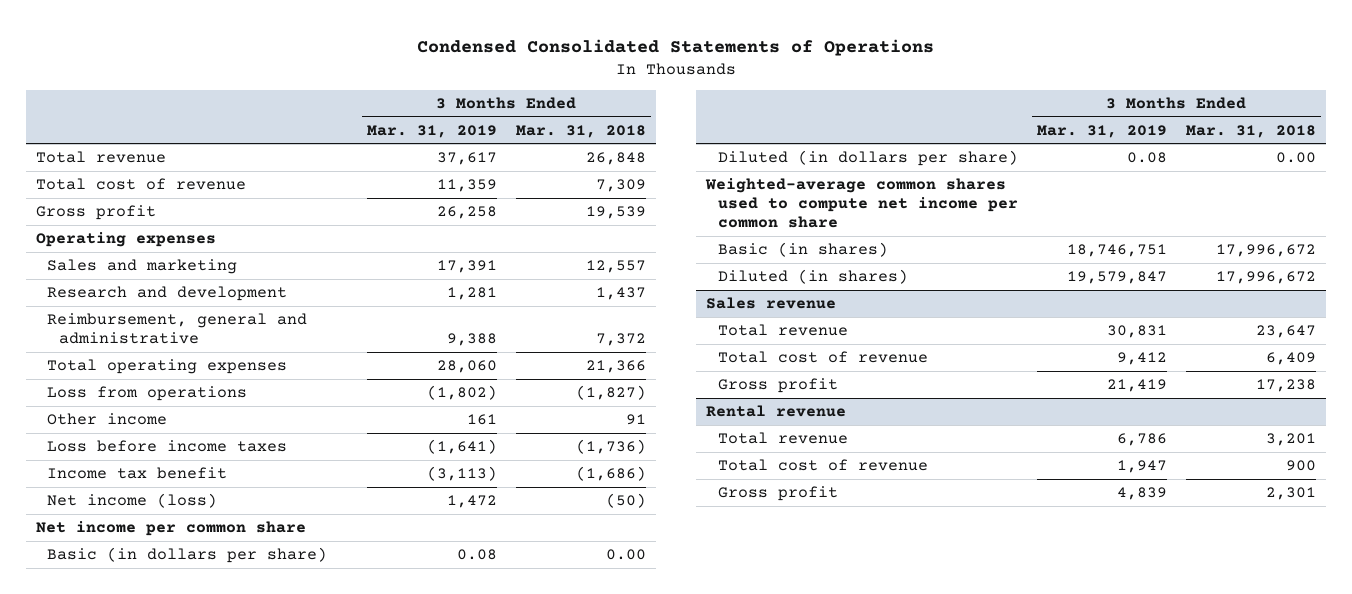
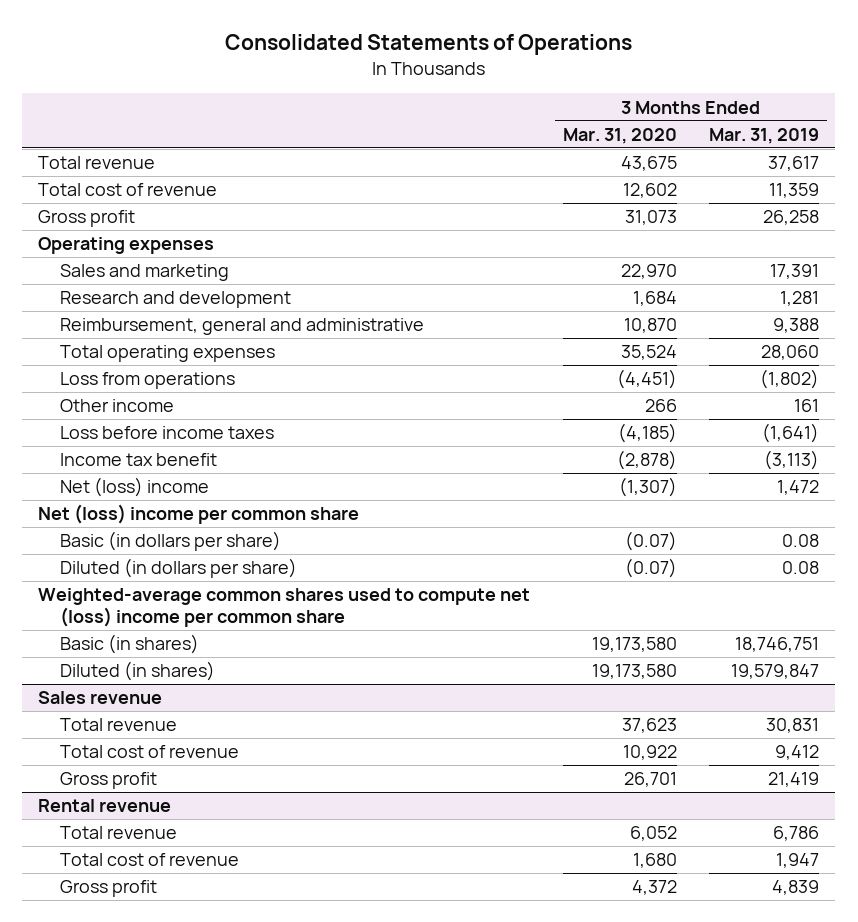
- Condensed Consolidated Statements of Operations
+ Consolidated Statements of Operations
- | 3 Months Ended Mar. 31, 2019 | 3 Months Ended Mar. 31, 2018
+ | 3 Months Ended Mar. 31, 2020 | 3 Months Ended Mar. 31, 2019
- Net income (loss) | 1,472 | (50)
- Net income per common share
+ Net (loss) income | (1,307) | 1,472
+ Net (loss) income per common share
- Weighted-average common shares used to compute net income per common share
+ Weighted-average common shares used to compute net (loss) income per common share

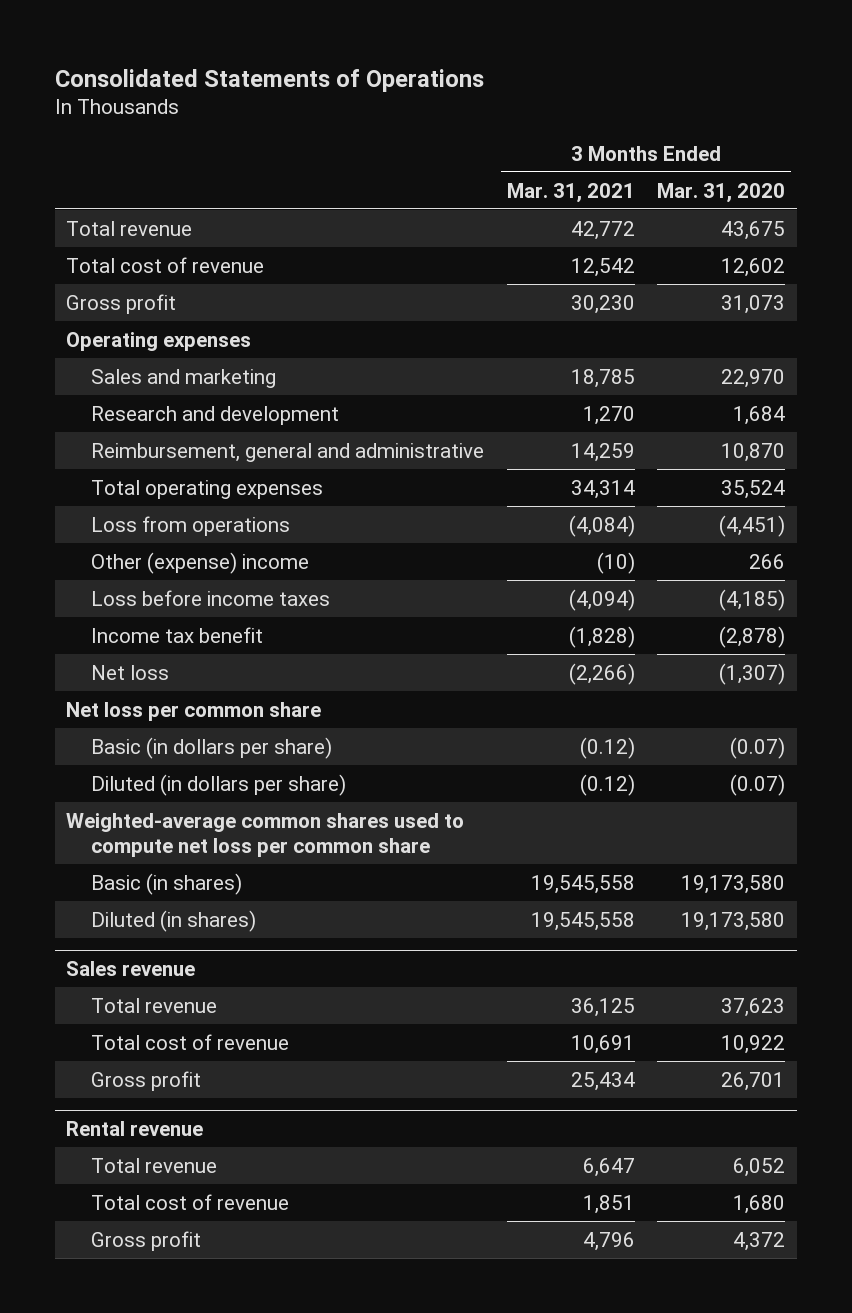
- | 3 Months Ended Mar. 31, 2020 | 3 Months Ended Mar. 31, 2019
+ | 3 Months Ended Mar. 31, 2021 | 3 Months Ended Mar. 31, 2020
- Other income | 266 | 161
+ Other (expense) income | (10) | 266
- Net (loss) income | (1,307) | 1,472
- Net (loss) income per common share
+ Net loss | (2,266) | (1,307)
+ Net loss per common share
- Weighted-average common shares used to compute net (loss) income per common share
+ Weighted-average common shares used to compute net loss per common share

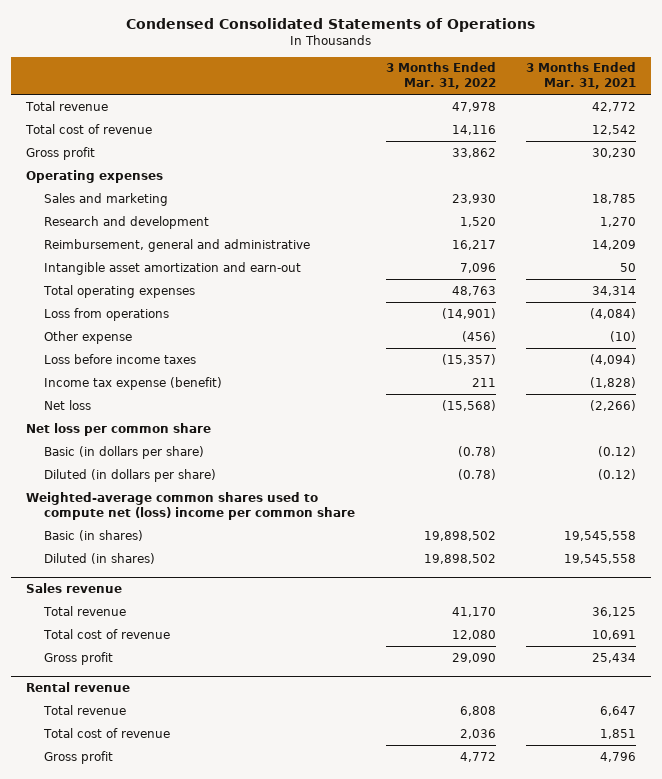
- Consolidated Statements of Operations
+ Condensed Consolidated Statements of Operations
- | 3 Months Ended Mar. 31, 2021 | 3 Months Ended Mar. 31, 2020
+ | 3 Months Ended Mar. 31, 2022 | 3 Months Ended Mar. 31, 2021
- Reimbursement, general and administrative | 14,259 | 10,870
+ Reimbursement, general and administrative | 16,217 | 14,209
+ Intangible asset amortization and earn-out | 7,096 | 50
- Other (expense) income | (10) | 266
+ Other expense | (456) | (10)
- Income tax benefit | (1,828) | (2,878)
+ Income tax expense (benefit) | 211 | (1,828)
- Weighted-average common shares used to compute net loss per common share
+ Weighted-average common shares used to compute net (loss) income per common share

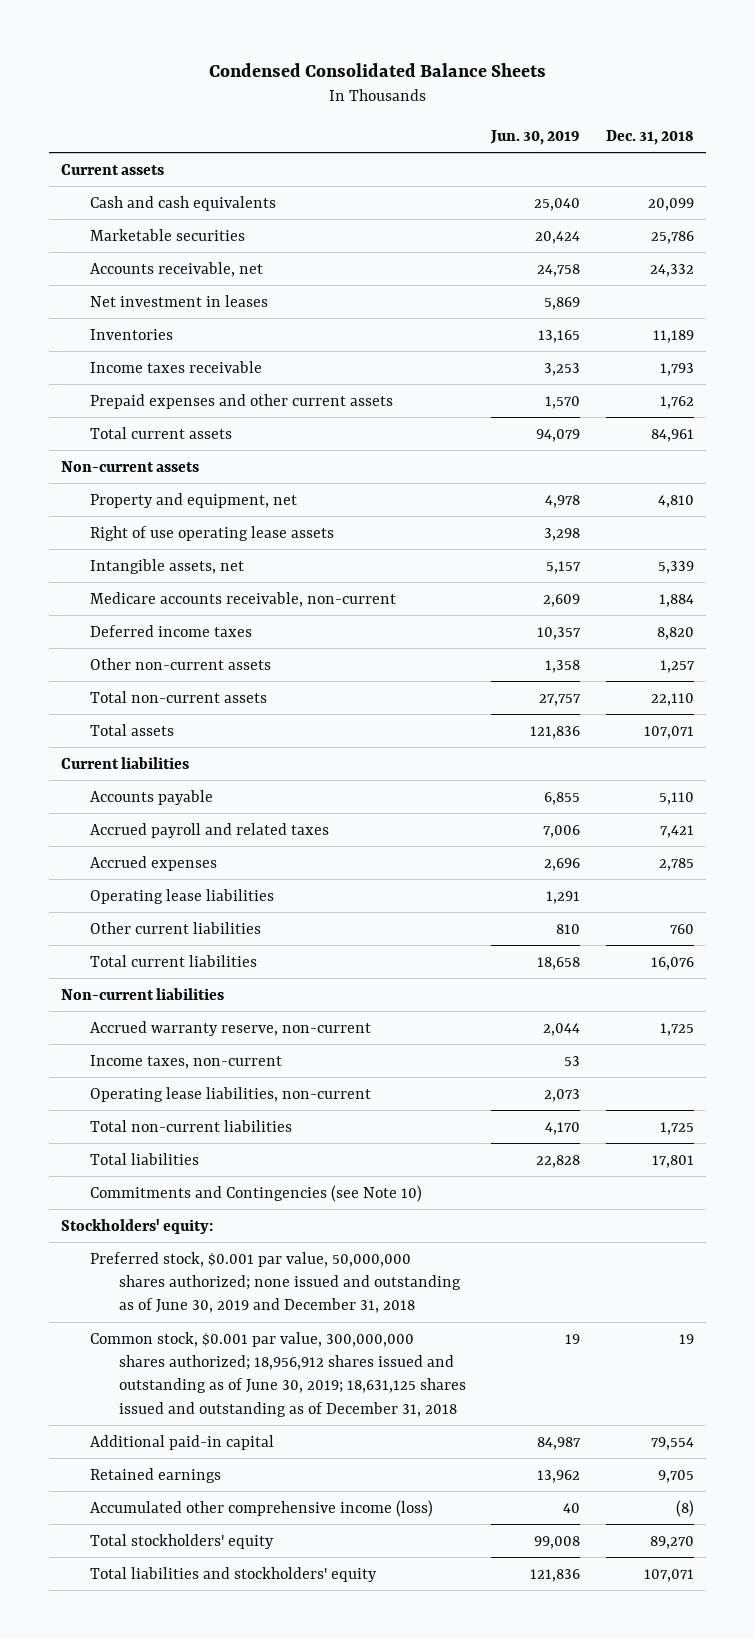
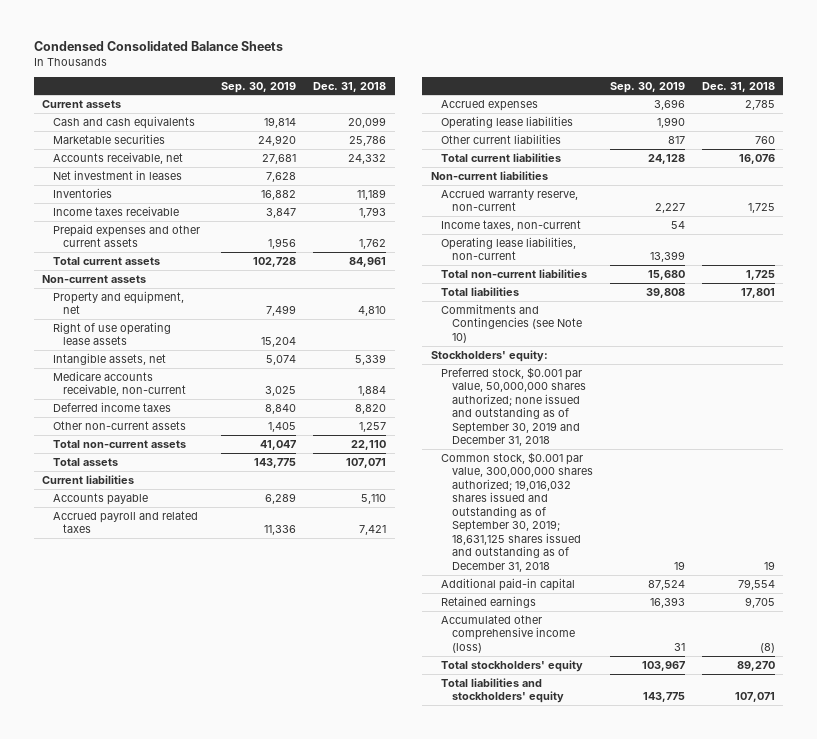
- | Jun. 30, 2019 | Dec. 31, 2018
+ | Sep. 30, 2019 | Dec. 31, 2018
- Preferred stock, $0.001 par value, 50,000,000 shares authorized; none issued and outstanding as of June 30, 2019 and December 31, 2018
- Common stock, $0.001 par value, 300,000,000 shares authorized; 18,956,912 shares issued and outstanding as of June 30, 2019; 18,631,125 shares issued and outstanding as of December 31, 2018 | 19 | 19
+ Preferred stock, $0.001 par value, 50,000,000 shares authorized; none issued and outstanding as of September 30, 2019 and December 31, 2018
+ Common stock, $0.001 par value, 300,000,000 shares authorized; 19,016,032 shares issued and outstanding as of September 30, 2019; 18,631,125 shares issued and outstanding as of December 31, 2018 | 19 | 19

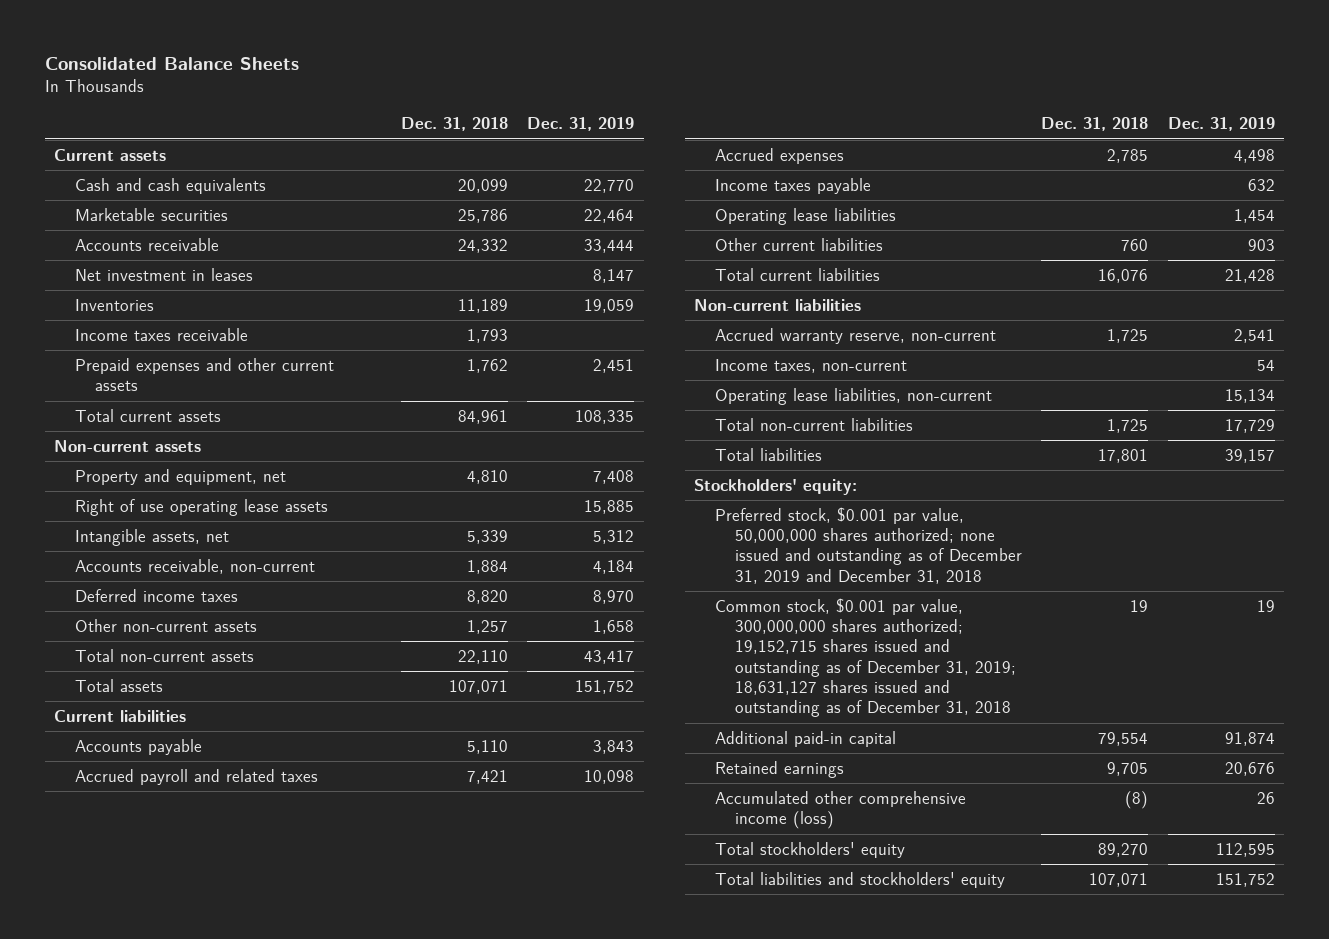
- Condensed Consolidated Balance Sheets
+ Consolidated Balance Sheets
- | Sep. 30, 2019 | Dec. 31, 2018
+ | Dec. 31, 2018 | Dec. 31, 2019
- Accounts receivable, net | 27,681 | 24,332
+ Accounts receivable | 24,332 | 33,444
- Medicare accounts receivable, non-current | 3,025 | 1,884
+ Accounts receivable, non-current | 1,884 | 4,184
+ Income taxes payable | | 632
- Commitments and Contingencies (see Note 10)
- Preferred stock, $0.001 par value, 50,000,000 shares authorized; none issued and outstanding as of September 30, 2019 and December 31, 2018
- Common stock, $0.001 par value, 300,000,000 shares authorized; 19,016,032 shares issued and outstanding as of September 30, 2019; 18,631,125 shares issued and outstanding as of December 31, 2018 | 19 | 19
+ Preferred stock, $0.001 par value, 50,000,000 shares authorized; none issued and outstanding as of December 31, 2019 and December 31, 2018
+ Common stock, $0.001 par value, 300,000,000 shares authorized; 19,152,715 shares issued and outstanding as of December 31, 2019; 18,631,127 shares issued and outstanding as of December 31, 2018 | 19 | 19

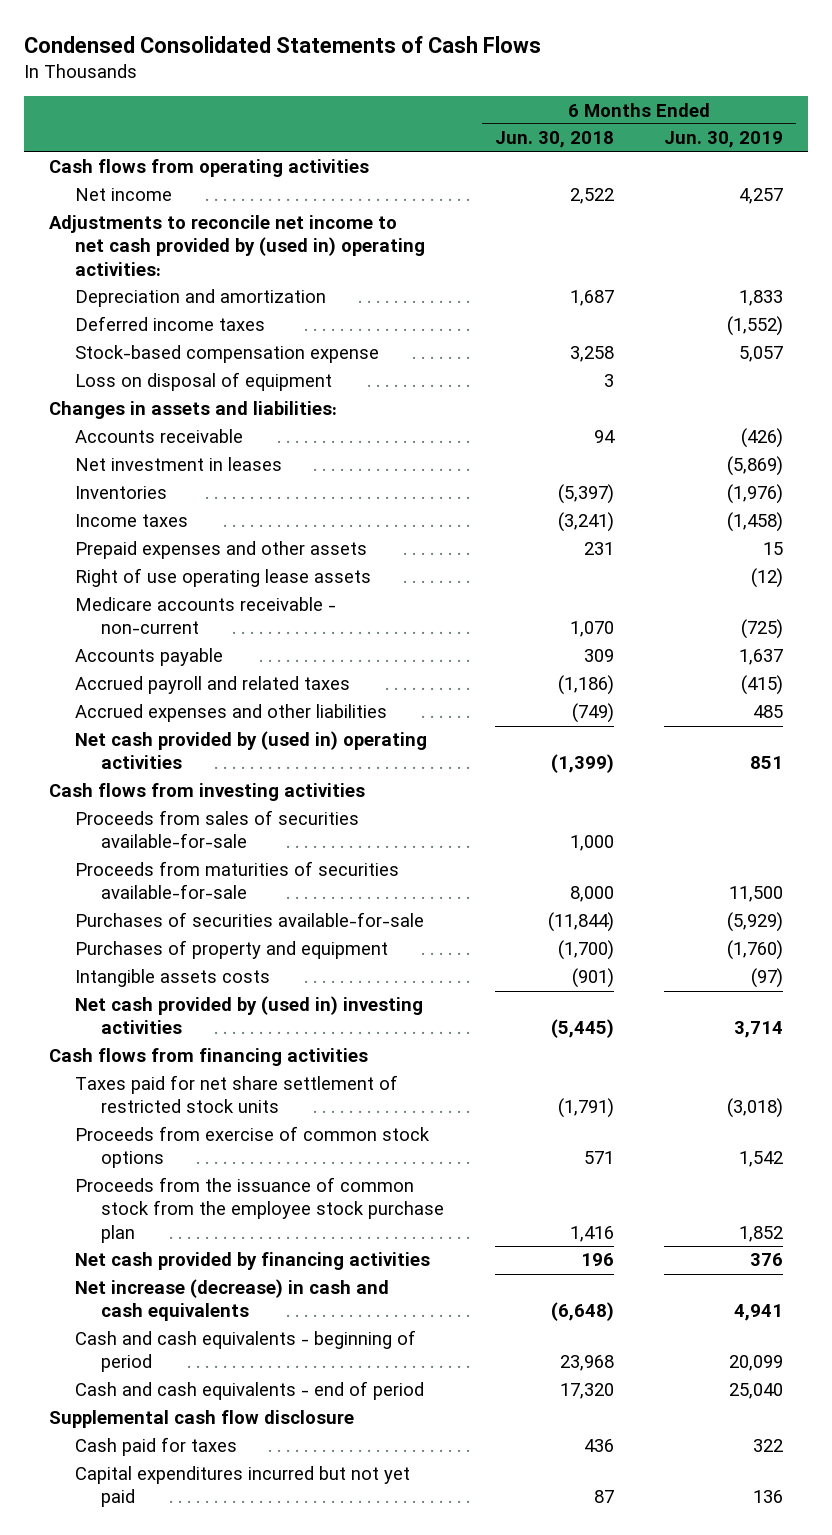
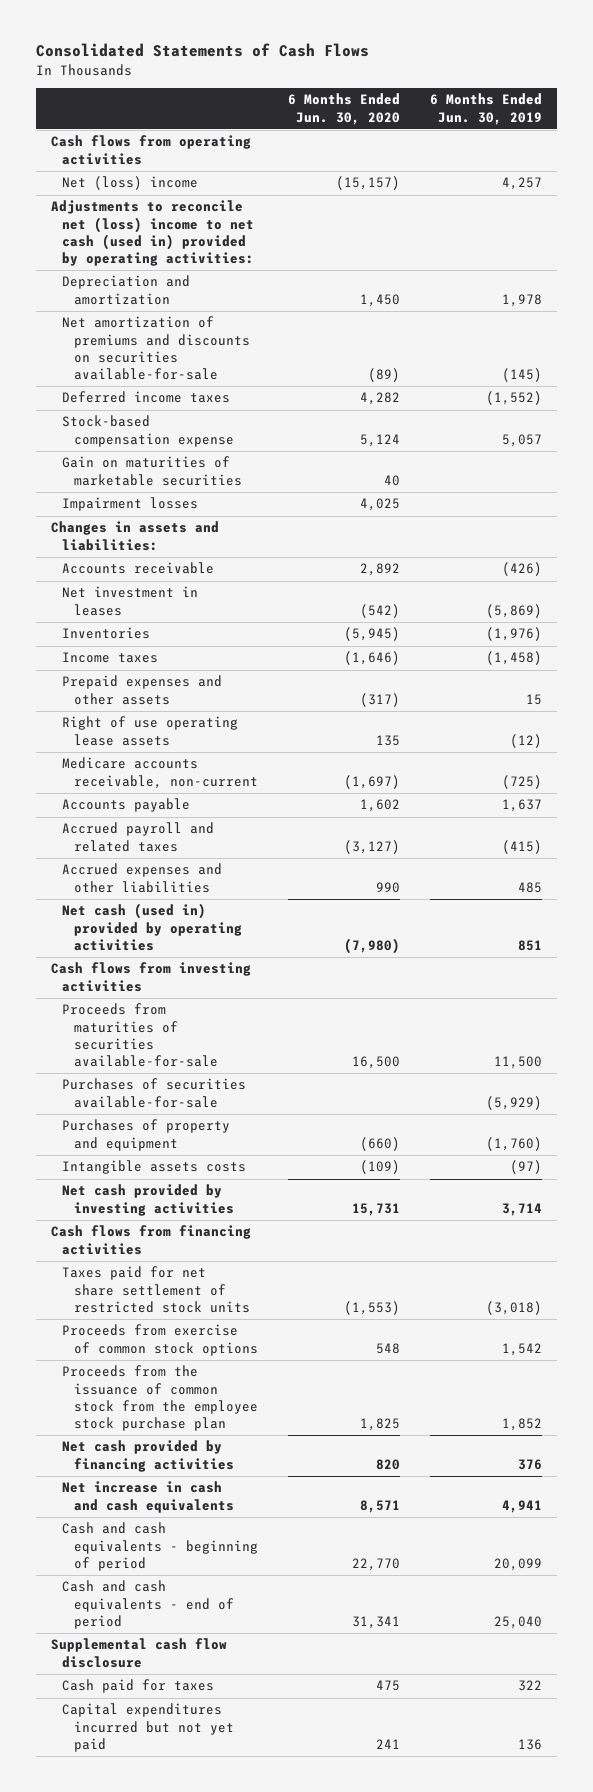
- Condensed Consolidated Statements of Cash Flows
+ Consolidated Statements of Cash Flows
- | 6 Months Ended Jun. 30, 2018 | 6 Months Ended Jun. 30, 2019
+ | 6 Months Ended Jun. 30, 2020 | 6 Months Ended Jun. 30, 2019
- Net income | 2,522 | 4,257
- Adjustments to reconcile net income to net cash provided by (used in) operating activities:
- Depreciation and amortization | 1,687 | 1,833
+ Net (loss) income | (15,157) | 4,257
+ Adjustments to reconcile net (loss) income to net cash (used in) provided by operating activities:
+ Depreciation and amortization | 1,450 | 1,978
+ Net amortization of premiums and discounts on securities available-for-sale | (89) | (145)
- Loss on disposal of equipment | 3 |
+ Gain on maturities of marketable securities | 40 |
+ Impairment losses | 4,025 |
- Medicare accounts receivable - non-current | 1,070 | (725)
+ Medicare accounts receivable, non-current | (1,697) | (725)
- Net cash provided by (used in) operating activities | (1,399) | 851
+ Net cash (used in) provided by operating activities | (7,980) | 851
- Proceeds from sales of securities available-for-sale | 1,000 |
- Net cash provided by (used in) investing activities | (5,445) | 3,714
+ Net cash provided by investing activities | 15,731 | 3,714
- Net increase (decrease) in cash and cash equivalents | (6,648) | 4,941
+ Net increase in cash and cash equivalents | 8,571 | 4,941

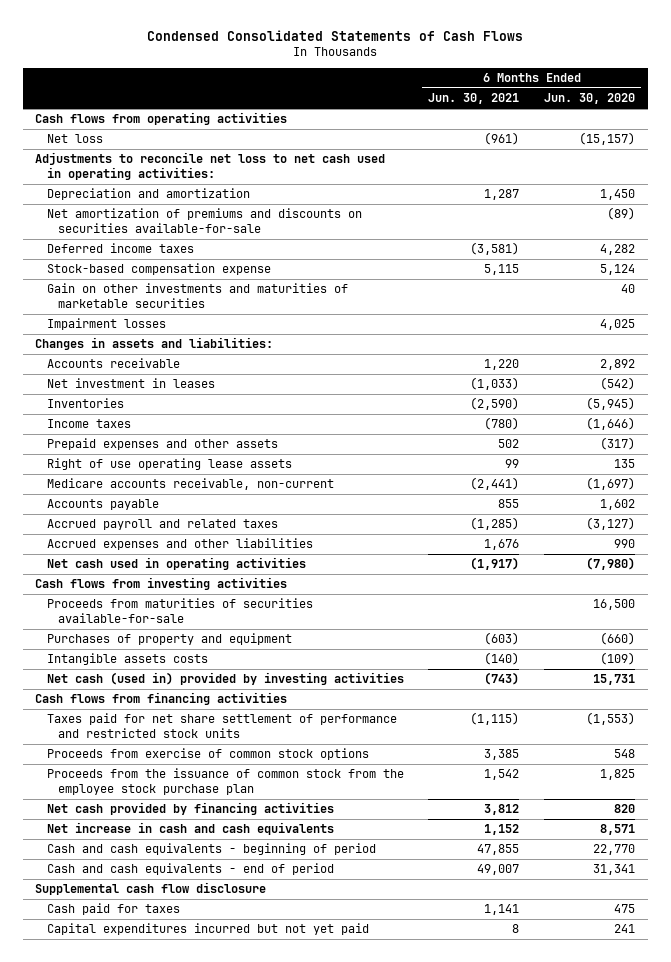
- Consolidated Statements of Cash Flows
+ Condensed Consolidated Statements of Cash Flows
- | 6 Months Ended Jun. 30, 2020 | 6 Months Ended Jun. 30, 2019
+ | 6 Months Ended Jun. 30, 2021 | 6 Months Ended Jun. 30, 2020
- Net (loss) income | (15,157) | 4,257
- Adjustments to reconcile net (loss) income to net cash (used in) provided by operating activities:
+ Net loss | (961) | (15,157)
+ Adjustments to reconcile net loss to net cash used in operating activities:
- Gain on maturities of marketable securities | 40 |
+ Gain on other investments and maturities of marketable securities | | 40
- Net cash (used in) provided by operating activities | (7,980) | 851
+ Net cash used in operating activities | (1,917) | (7,980)
- Purchases of securities available-for-sale | | (5,929)
- Net cash provided by investing activities | 15,731 | 3,714
+ Net cash (used in) provided by investing activities | (743) | 15,731
- Taxes paid for net share settlement of restricted stock units | (1,553) | (3,018)
+ Taxes paid for net share settlement of performance and restricted stock units | (1,115) | (1,553)

